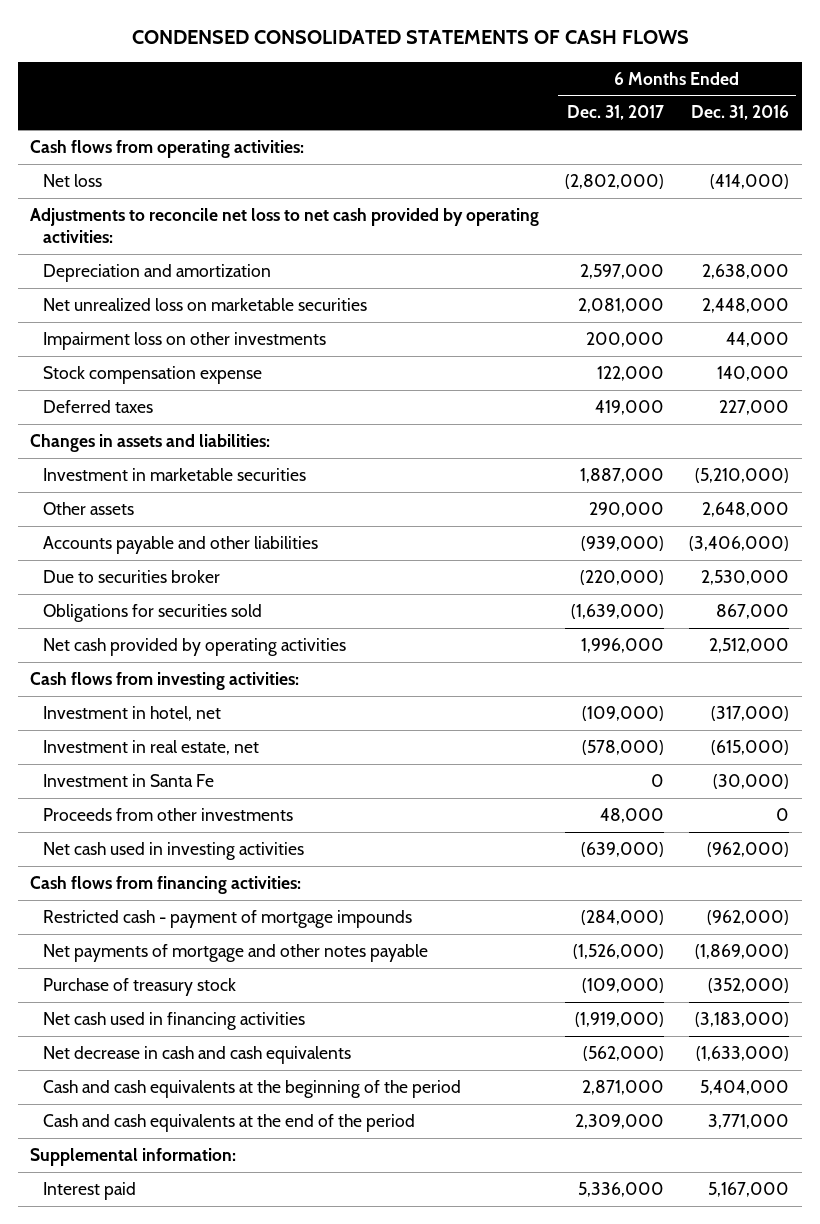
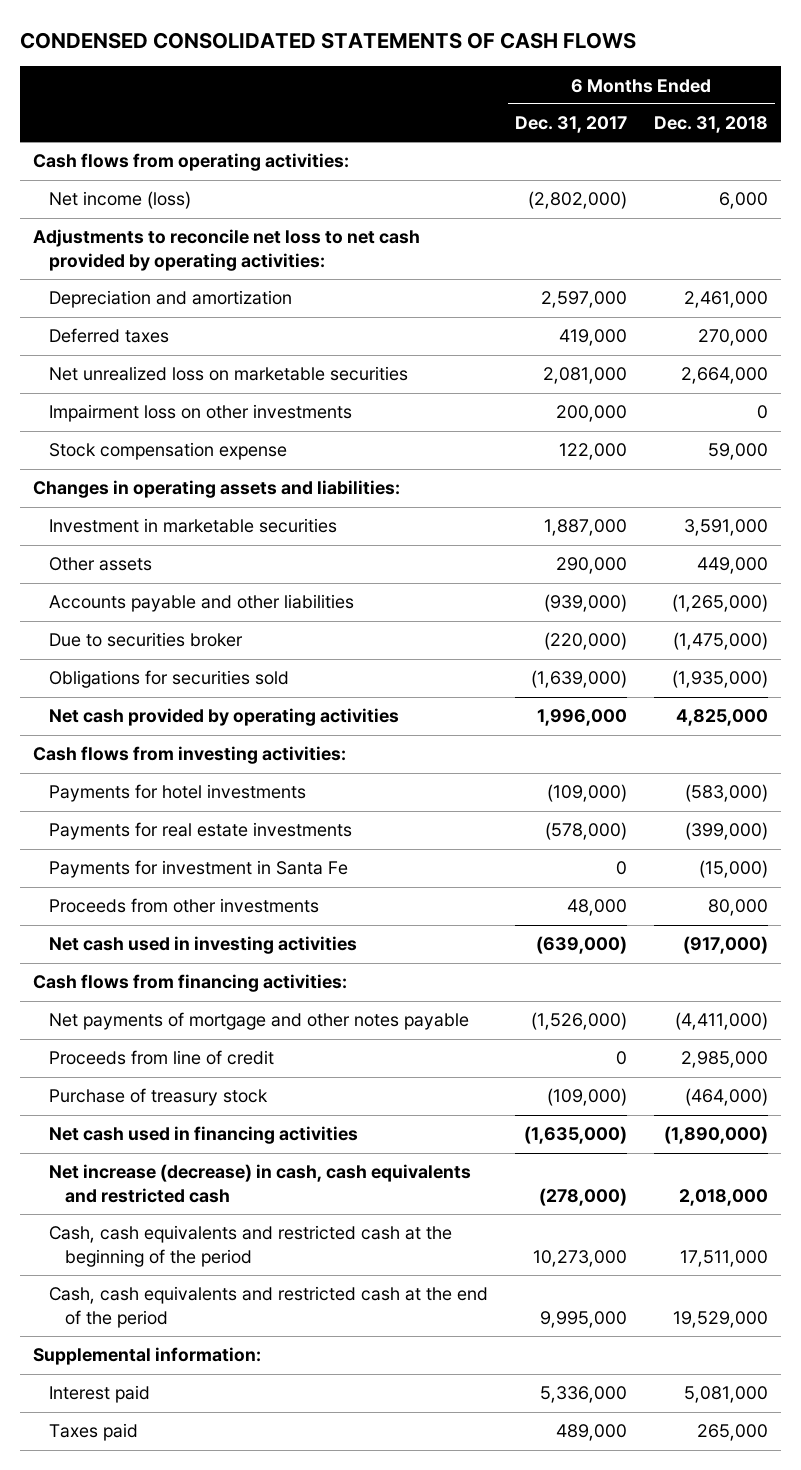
- | 6 Months Ended Dec. 31, 2017 | 6 Months Ended Dec. 31, 2016
+ | 6 Months Ended Dec. 31, 2017 | 6 Months Ended Dec. 31, 2018
- Net loss | (2,802,000) | (414,000)
+ Net income (loss) | (2,802,000) | 6,000
moved up: Deferred taxes | 419,000 | 270,000
- Changes in assets and liabilities:
+ Changes in operating assets and liabilities:
- Investment in hotel, net | (109,000) | (317,000)
- Investment in real estate, net | (578,000) | (615,000)
- Investment in Santa Fe | 0 | (30,000)
+ Payments for hotel investments | (109,000) | (583,000)
+ Payments for real estate investments | (578,000) | (399,000)
+ Payments for investment in Santa Fe | 0 | (15,000)
- Restricted cash - payment of mortgage impounds | (284,000) | (962,000)
+ Proceeds from line of credit | 0 | 2,985,000
- Net cash used in financing activities | (1,919,000) | (3,183,000)
- Net decrease in cash and cash equivalents | (562,000) | (1,633,000)
- Cash and cash equivalents at the beginning of the period | 2,871,000 | 5,404,000
- Cash and cash equivalents at the end of the period | 2,309,000 | 3,771,000
+ Net cash used in financing activities | (1,635,000) | (1,890,000)
+ Net increase (decrease) in cash, cash equivalents and restricted cash | (278,000) | 2,018,000
+ Cash, cash equivalents and restricted cash at the beginning of the period | 10,273,000 | 17,511,000
+ Cash, cash equivalents and restricted cash at the end of the period | 9,995,000 | 19,529,000
+ Taxes paid | 489,000 | 265,000

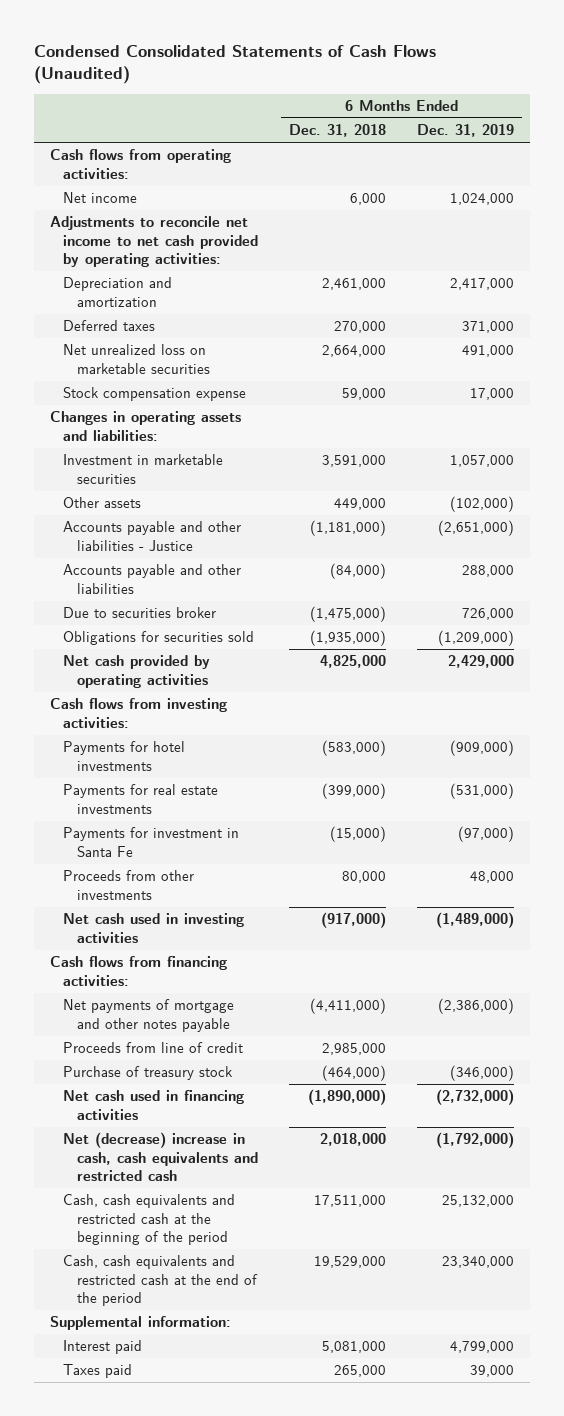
- CONDENSED CONSOLIDATED STATEMENTS OF CASH FLOWS
+ Condensed Consolidated Statements of Cash Flows (Unaudited)
- | 6 Months Ended Dec. 31, 2017 | 6 Months Ended Dec. 31, 2018
+ | 6 Months Ended Dec. 31, 2018 | 6 Months Ended Dec. 31, 2019
- Net income (loss) | (2,802,000) | 6,000
- Adjustments to reconcile net loss to net cash provided by operating activities:
+ Net income | 6,000 | 1,024,000
+ Adjustments to reconcile net income to net cash provided by operating activities:
- Impairment loss on other investments | 200,000 | 0
- Accounts payable and other liabilities | (939,000) | (1,265,000)
+ Accounts payable and other liabilities - Justice | (1,181,000) | (2,651,000)
+ Accounts payable and other liabilities | (84,000) | 288,000
- Net increase (decrease) in cash, cash equivalents and restricted cash | (278,000) | 2,018,000
+ Net (decrease) increase in cash, cash equivalents and restricted cash | 2,018,000 | (1,792,000)

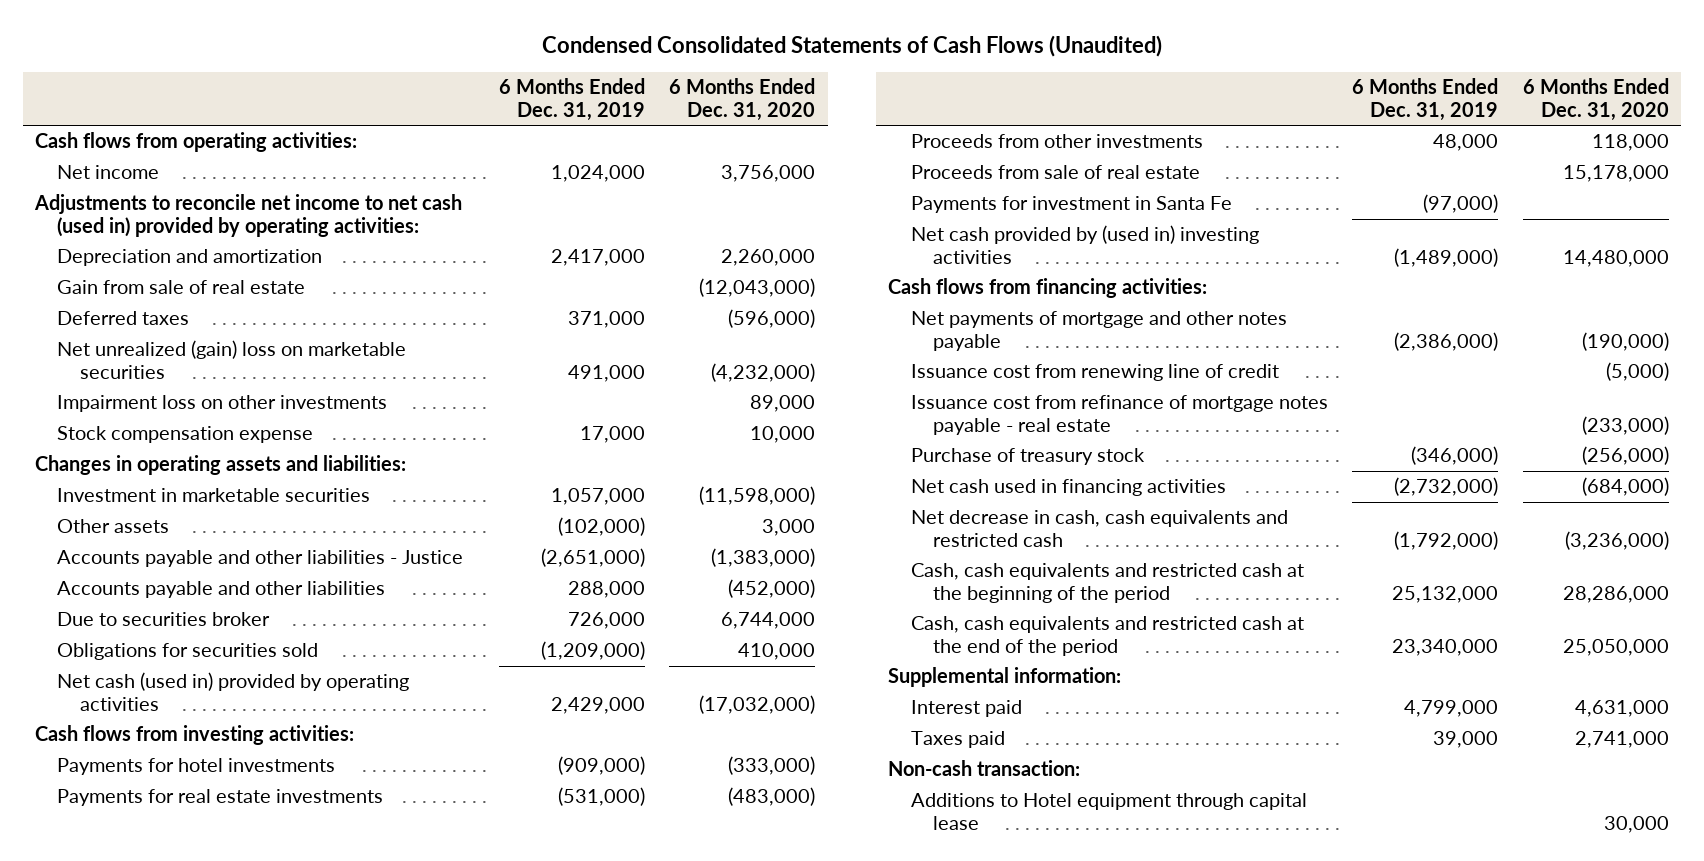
- | 6 Months Ended Dec. 31, 2018 | 6 Months Ended Dec. 31, 2019
+ | 6 Months Ended Dec. 31, 2019 | 6 Months Ended Dec. 31, 2020
- Adjustments to reconcile net income to net cash provided by operating activities:
+ Adjustments to reconcile net income to net cash (used in) provided by operating activities:
+ Gain from sale of real estate | | (12,043,000)
- Net unrealized loss on marketable securities | 2,664,000 | 491,000
+ Net unrealized (gain) loss on marketable securities | 491,000 | (4,232,000)
+ Impairment loss on other investments | | 89,000
- Net cash provided by operating activities | 4,825,000 | 2,429,000
+ Net cash (used in) provided by operating activities | 2,429,000 | (17,032,000)
- Net cash used in investing activities | (917,000) | (1,489,000)
+ Proceeds from sale of real estate | | 15,178,000
moved down: Payments for investment in Santa Fe | (97,000) |
+ Net cash provided by (used in) investing activities | (1,489,000) | 14,480,000
- Proceeds from line of credit | 2,985,000 |
+ Issuance cost from renewing line of credit | | (5,000)
+ Issuance cost from refinance of mortgage notes payable - real estate | | (233,000)
- Net (decrease) increase in cash, cash equivalents and restricted cash | 2,018,000 | (1,792,000)
+ Net decrease in cash, cash equivalents and restricted cash | (1,792,000) | (3,236,000)
+ Non-cash transaction:
+ Additions to Hotel equipment through capital lease | | 30,000

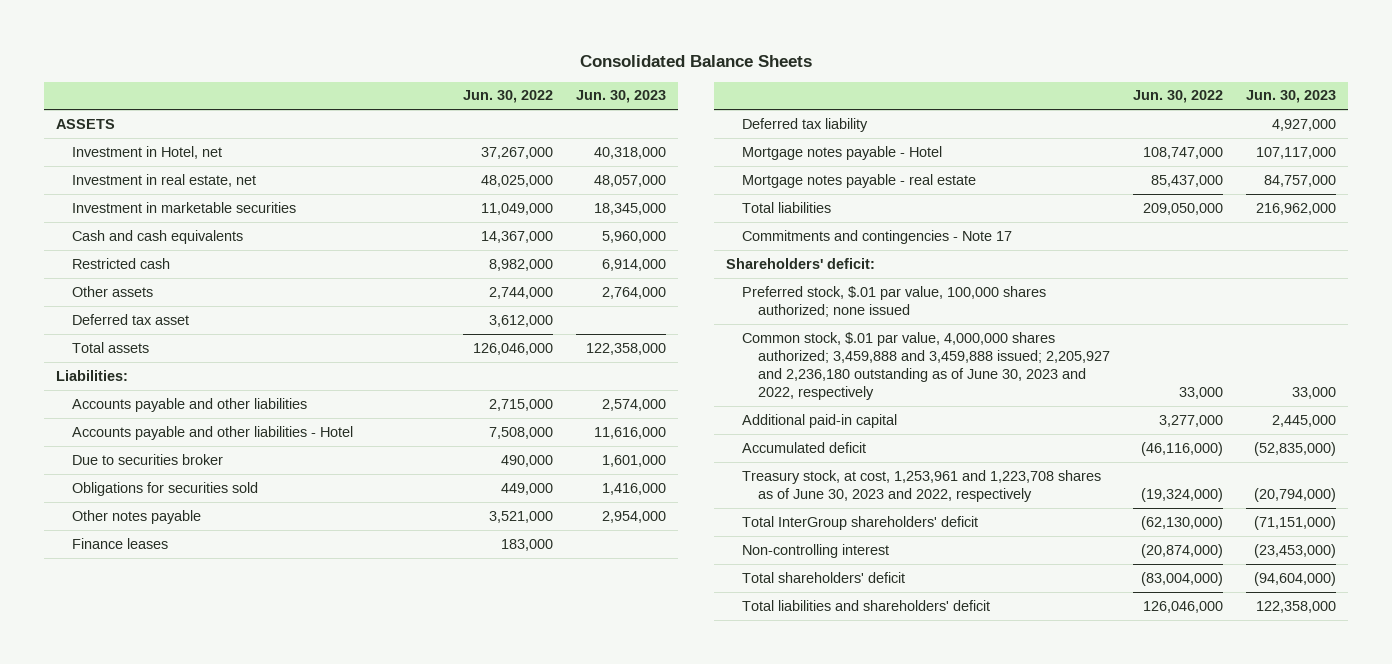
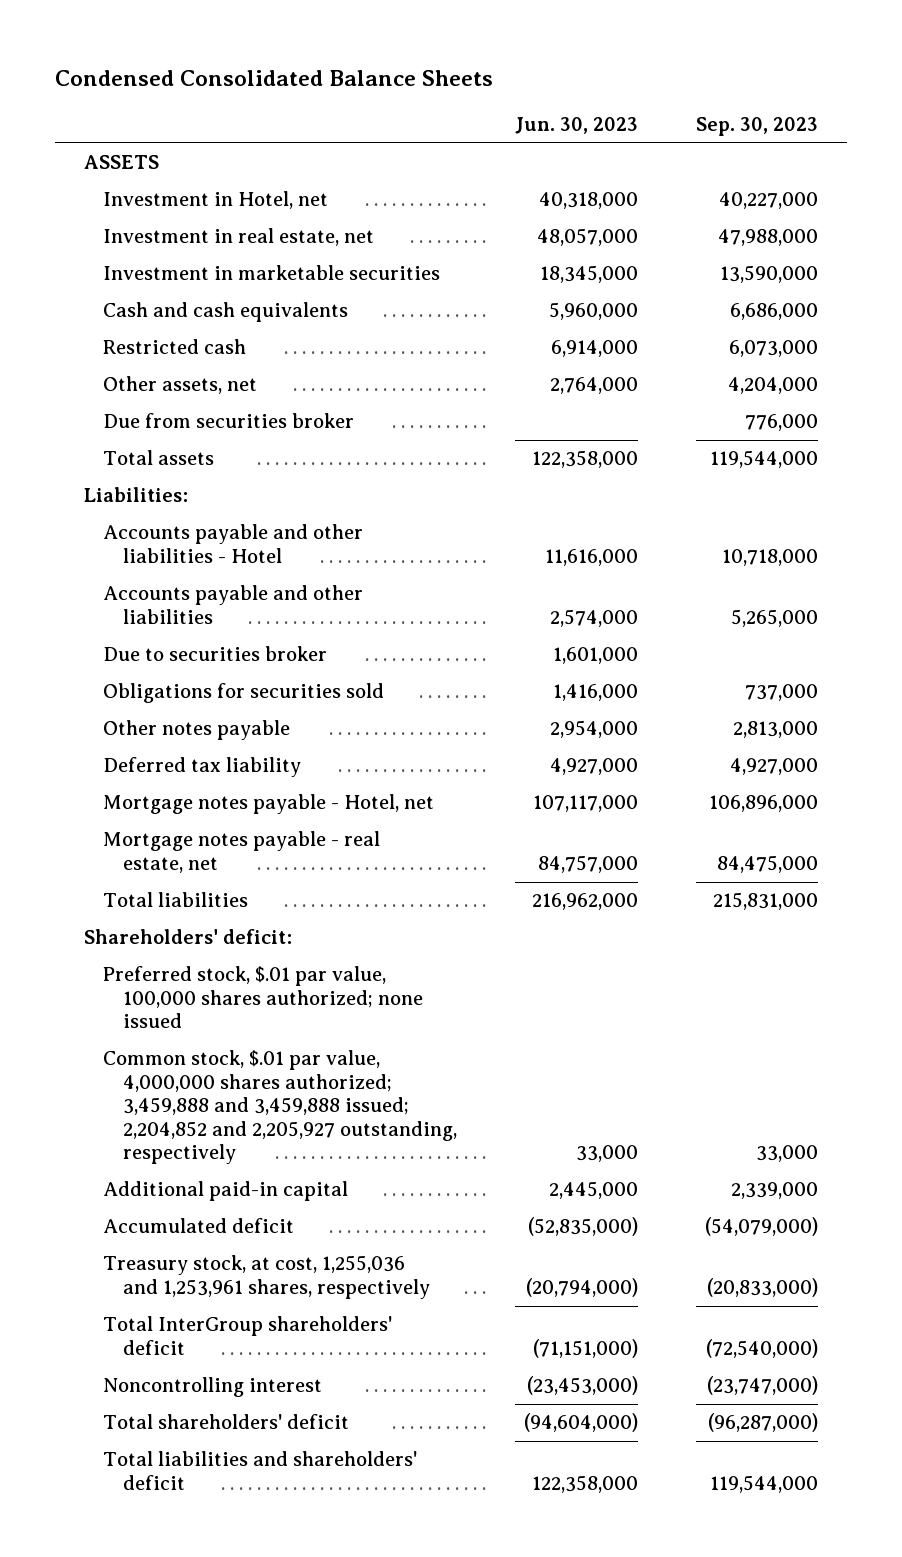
- Consolidated Balance Sheets
+ Condensed Consolidated Balance Sheets
- | Jun. 30, 2022 | Jun. 30, 2023
+ | Jun. 30, 2023 | Sep. 30, 2023
- Other assets | 2,744,000 | 2,764,000
- Deferred tax asset | 3,612,000 |
+ Other assets, net | 2,764,000 | 4,204,000
+ Due from securities broker | | 776,000
moved down: Accounts payable and other liabilities | 2,574,000 | 5,265,000
- Finance leases | 183,000 |
- Mortgage notes payable - Hotel | 108,747,000 | 107,117,000
- Mortgage notes payable - real estate | 85,437,000 | 84,757,000
+ Mortgage notes payable - Hotel, net | 107,117,000 | 106,896,000
+ Mortgage notes payable - real estate, net | 84,757,000 | 84,475,000
- Commitments and contingencies - Note 17
- Common stock, $.01 par value, 4,000,000 shares authorized; 3,459,888 and 3,459,888 issued; 2,205,927 and 2,236,180 outstanding as of June 30, 2023 and 2022, respectively | 33,000 | 33,000
+ Common stock, $.01 par value, 4,000,000 shares authorized; 3,459,888 and 3,459,888 issued; 2,204,852 and 2,205,927 outstanding, respectively | 33,000 | 33,000
- Treasury stock, at cost, 1,253,961 and 1,223,708 shares as of June 30, 2023 and 2022, respectively | (19,324,000) | (20,794,000)
+ Treasury stock, at cost, 1,255,036 and 1,253,961 shares, respectively | (20,794,000) | (20,833,000)
- Non-controlling interest | (20,874,000) | (23,453,000)
+ Noncontrolling interest | (23,453,000) | (23,747,000)

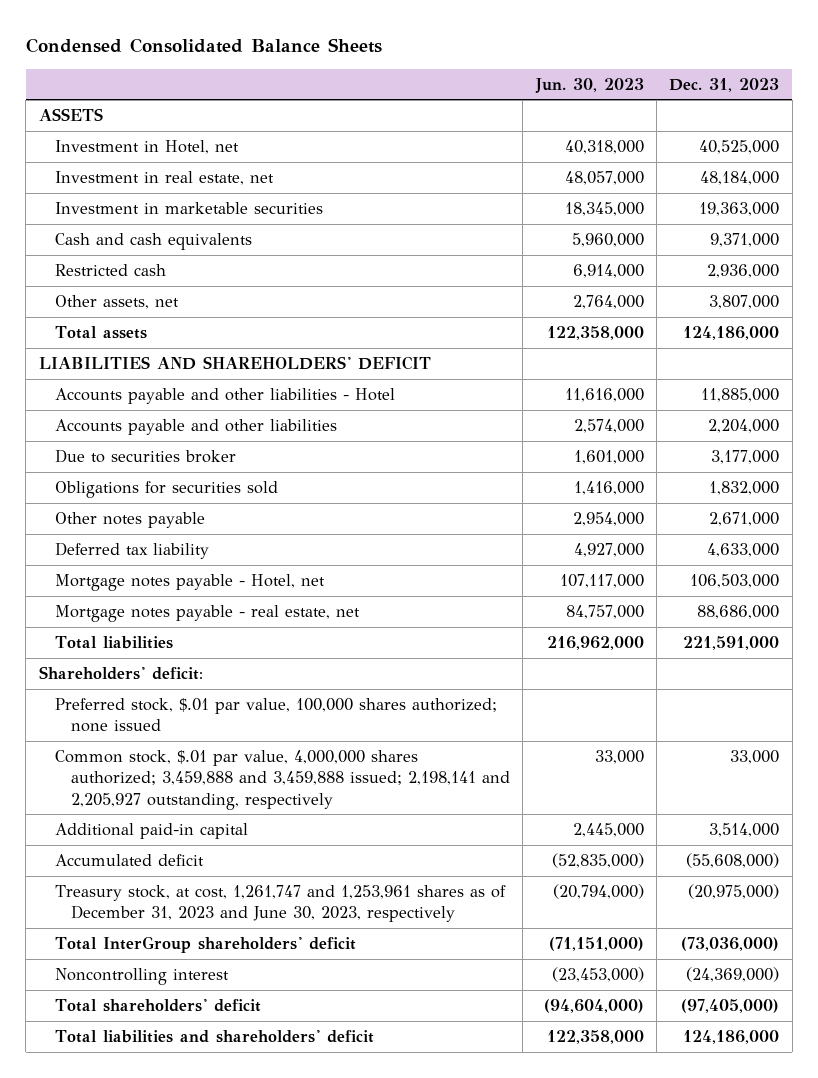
- | Jun. 30, 2023 | Sep. 30, 2023
+ | Jun. 30, 2023 | Dec. 31, 2023
- Due from securities broker | | 776,000
- Liabilities:
+ LIABILITIES AND SHAREHOLDERS' DEFICIT
- Common stock, $.01 par value, 4,000,000 shares authorized; 3,459,888 and 3,459,888 issued; 2,204,852 and 2,205,927 outstanding, respectively | 33,000 | 33,000
+ Common stock, $.01 par value, 4,000,000 shares authorized; 3,459,888 and 3,459,888 issued; 2,198,141 and 2,205,927 outstanding, respectively | 33,000 | 33,000
- Treasury stock, at cost, 1,255,036 and 1,253,961 shares, respectively | (20,794,000) | (20,833,000)
+ Treasury stock, at cost, 1,261,747 and 1,253,961 shares as of December 31, 2023 and June 30, 2023, respectively | (20,794,000) | (20,975,000)

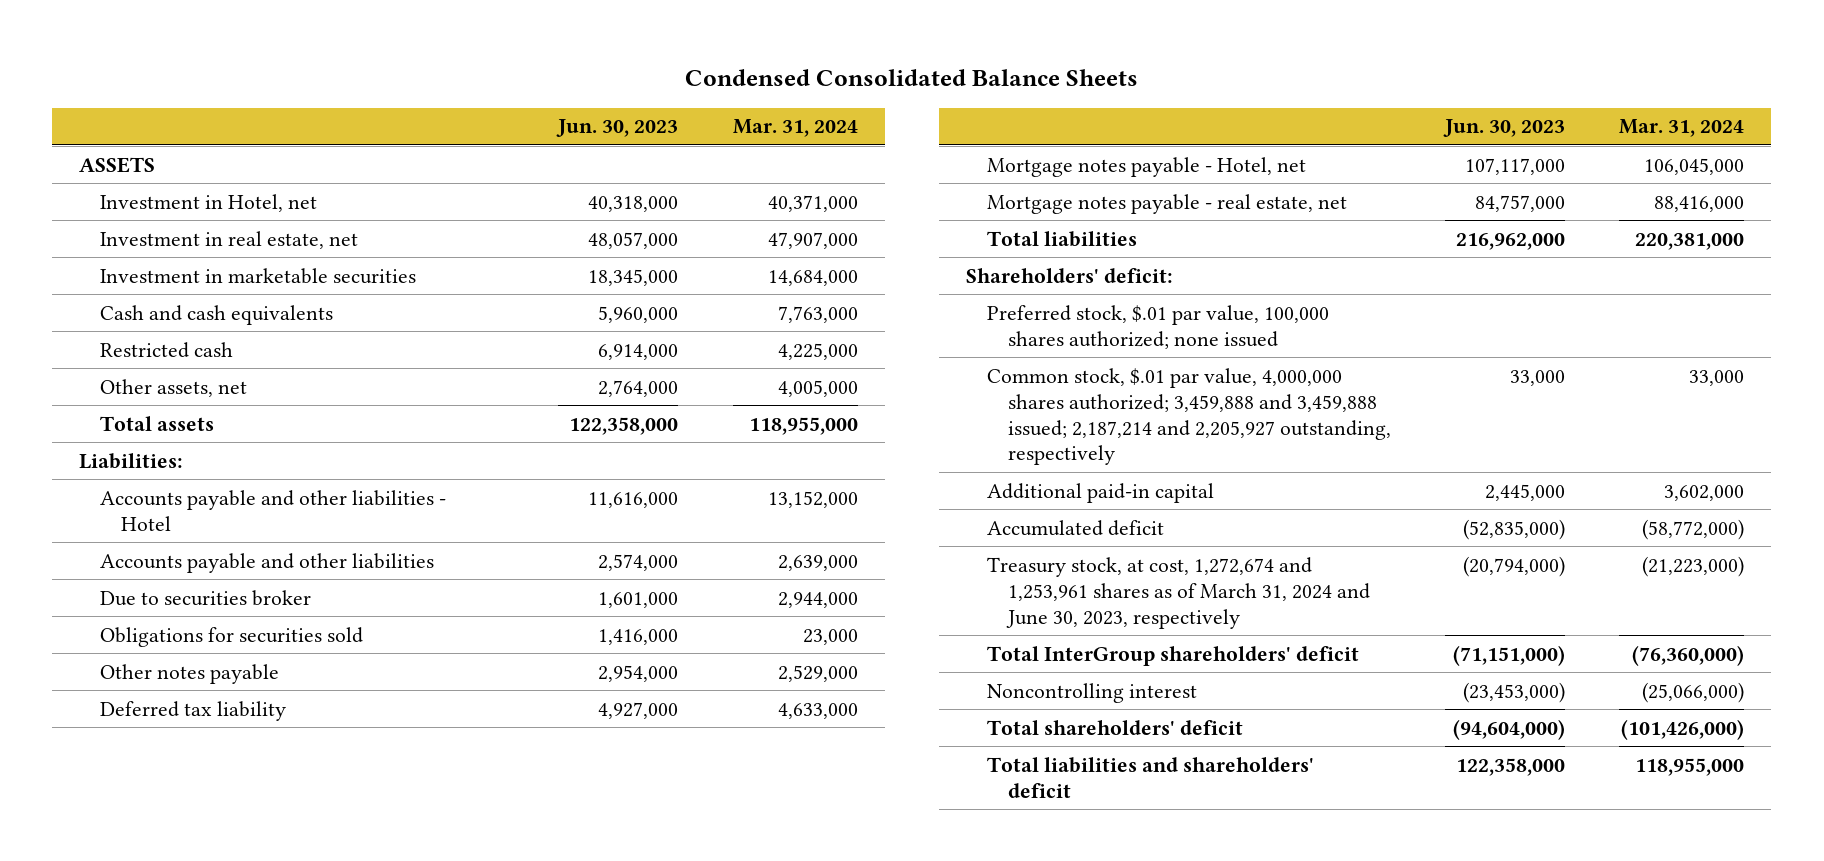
- | Jun. 30, 2023 | Dec. 31, 2023
+ | Jun. 30, 2023 | Mar. 31, 2024
- LIABILITIES AND SHAREHOLDERS' DEFICIT
+ Liabilities:
- Common stock, $.01 par value, 4,000,000 shares authorized; 3,459,888 and 3,459,888 issued; 2,198,141 and 2,205,927 outstanding, respectively | 33,000 | 33,000
+ Common stock, $.01 par value, 4,000,000 shares authorized; 3,459,888 and 3,459,888 issued; 2,187,214 and 2,205,927 outstanding, respectively | 33,000 | 33,000
- Treasury stock, at cost, 1,261,747 and 1,253,961 shares as of December 31, 2023 and June 30, 2023, respectively | (20,794,000) | (20,975,000)
+ Treasury stock, at cost, 1,272,674 and 1,253,961 shares as of March 31, 2024 and June 30, 2023, respectively | (20,794,000) | (21,223,000)

